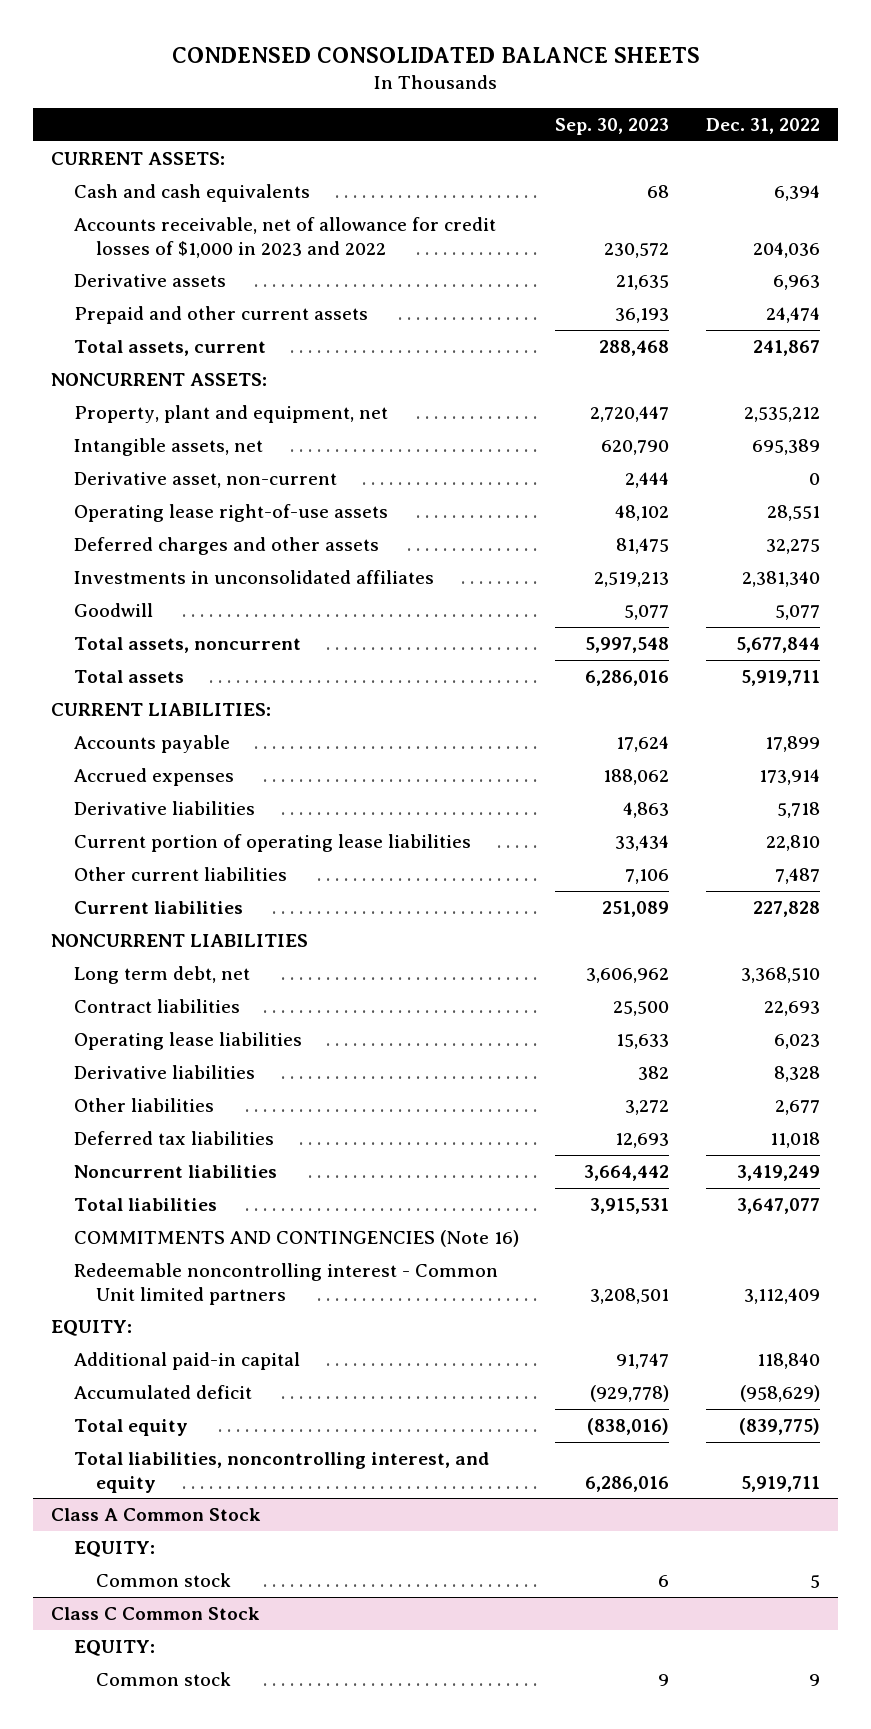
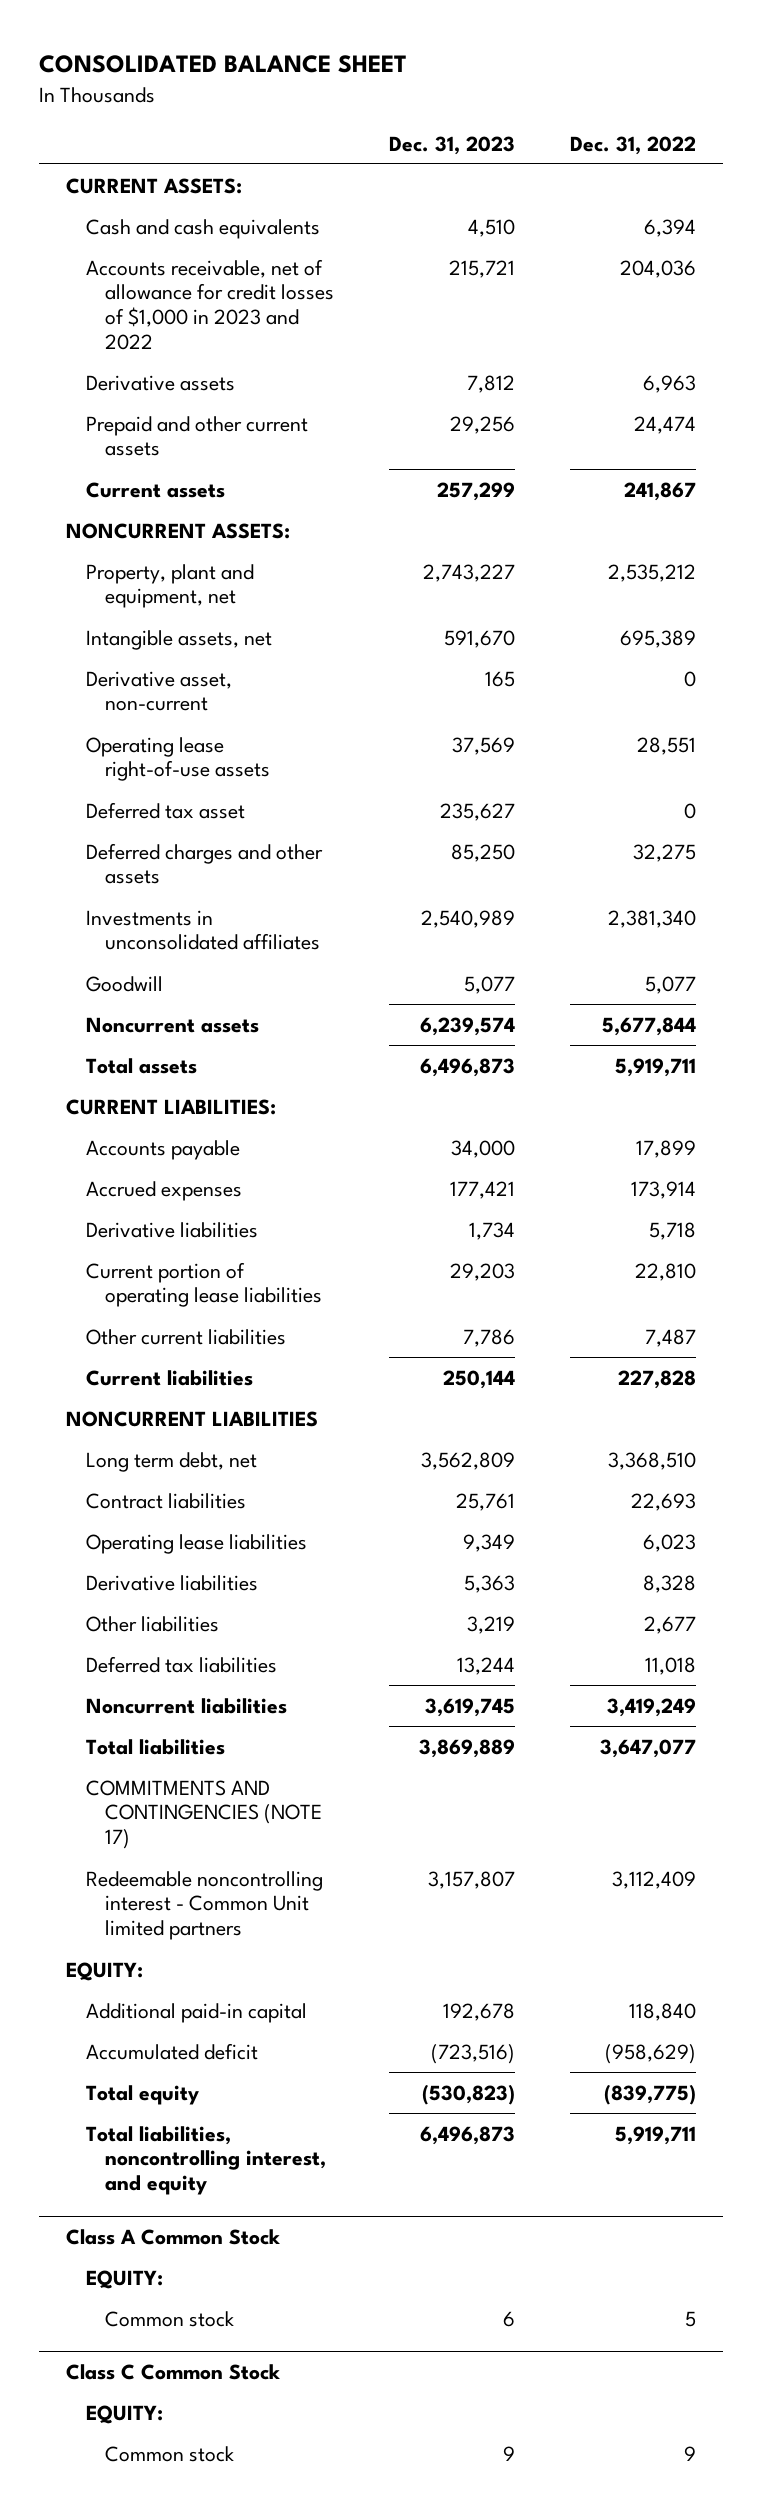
- CONDENSED CONSOLIDATED BALANCE SHEETS
+ CONSOLIDATED BALANCE SHEET
- | Sep. 30, 2023 | Dec. 31, 2022
+ | Dec. 31, 2023 | Dec. 31, 2022
- Total assets, current | 288,468 | 241,867
+ Current assets | 257,299 | 241,867
+ Deferred tax asset | 235,627 | 0
- Total assets, noncurrent | 5,997,548 | 5,677,844
+ Noncurrent assets | 6,239,574 | 5,677,844
- COMMITMENTS AND CONTINGENCIES (Note 16)
+ COMMITMENTS AND CONTINGENCIES (NOTE 17)

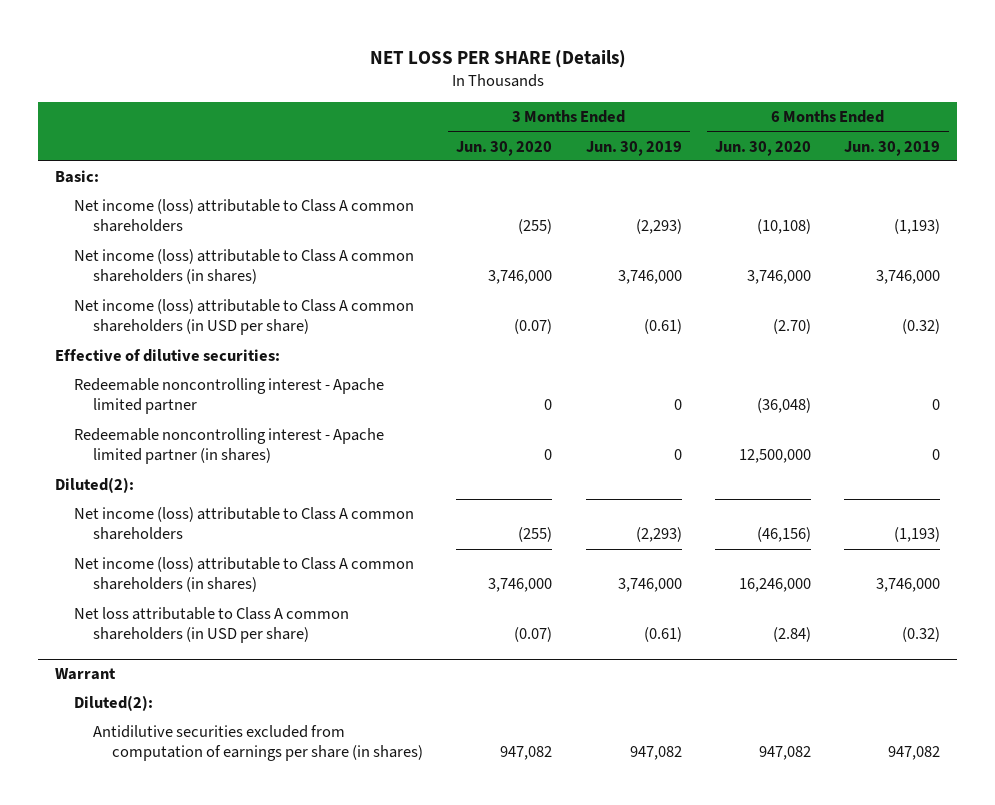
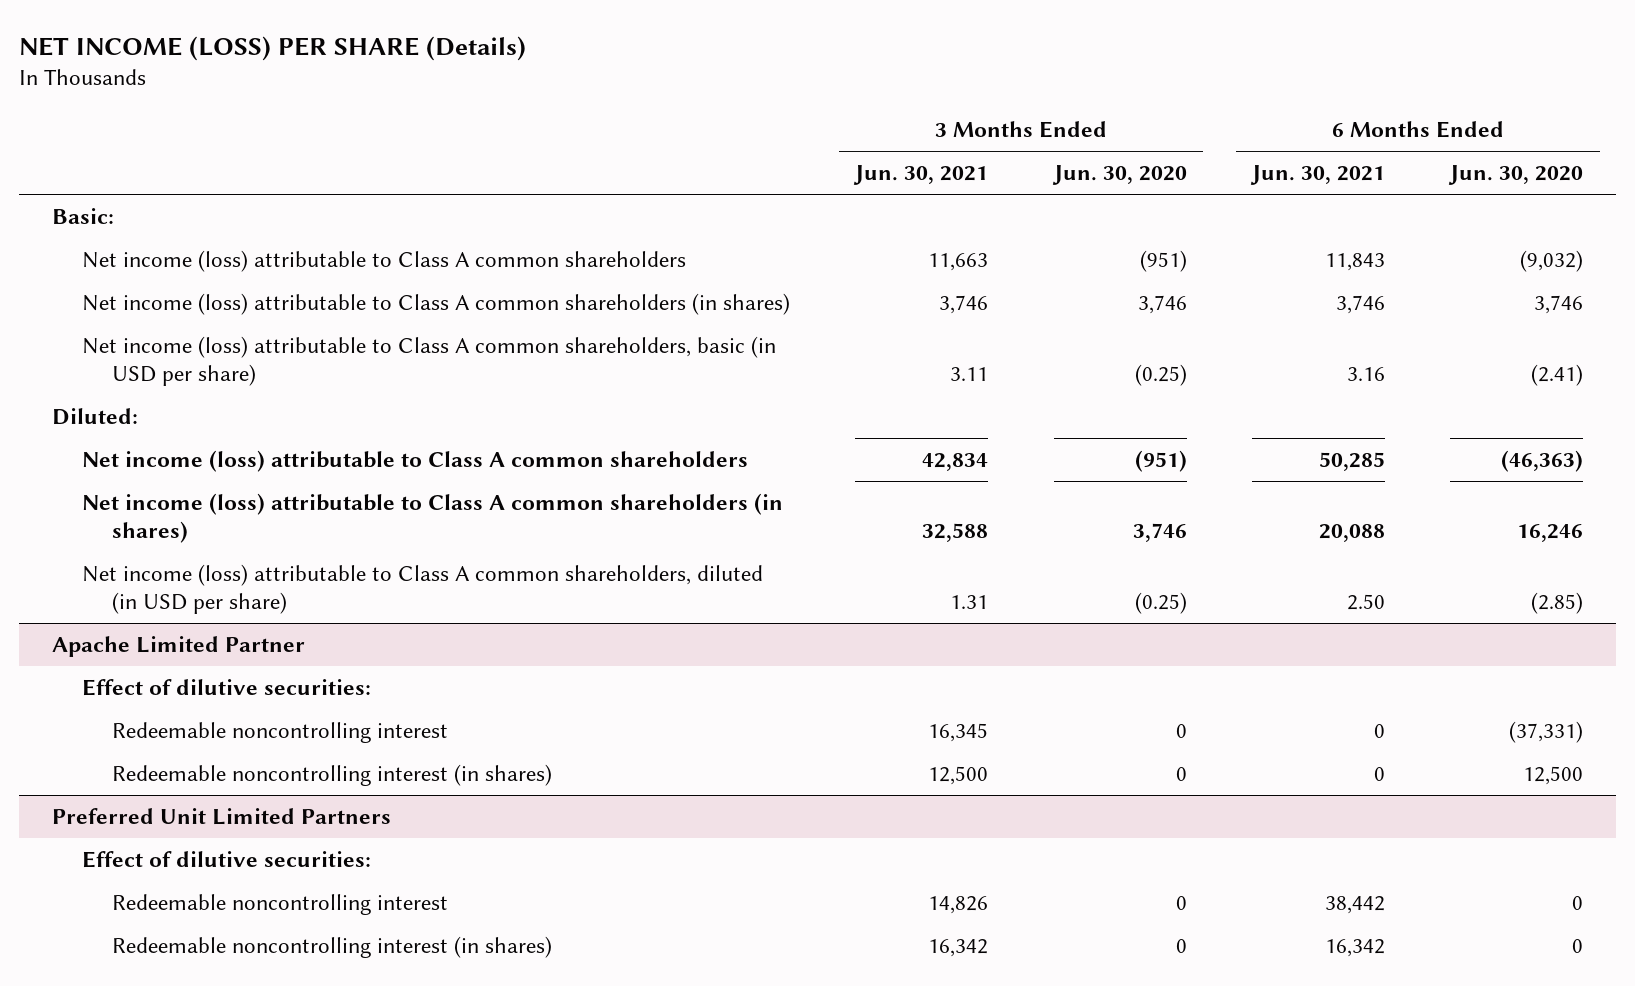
- NET LOSS PER SHARE (Details)
+ NET INCOME (LOSS) PER SHARE (Details)
- | 3 Months Ended Jun. 30, 2020 | 3 Months Ended Jun. 30, 2019 | 6 Months Ended Jun. 30, 2020 | 6 Months Ended Jun. 30, 2019
+ | 3 Months Ended Jun. 30, 2021 | 3 Months Ended Jun. 30, 2020 | 6 Months Ended Jun. 30, 2021 | 6 Months Ended Jun. 30, 2020
- Net income (loss) attributable to Class A common shareholders | (255) | (2,293) | (10,108) | (1,193)
- Net income (loss) attributable to Class A common shareholders (in shares) | 3,746,000 | 3,746,000 | 3,746,000 | 3,746,000
- Net income (loss) attributable to Class A common shareholders (in USD per share) | (0.07) | (0.61) | (2.70) | (0.32)
- Effective of dilutive securities:
- Redeemable noncontrolling interest - Apache limited partner | 0 | 0 | (36,048) | 0
- Redeemable noncontrolling interest - Apache limited partner (in shares) | 0 | 0 | 12,500,000 | 0
- Diluted(2):
- Net income (loss) attributable to Class A common shareholders | (255) | (2,293) | (46,156) | (1,193)
- Net income (loss) attributable to Class A common shareholders (in shares) | 3,746,000 | 3,746,000 | 16,246,000 | 3,746,000
- Net loss attributable to Class A common shareholders (in USD per share) | (0.07) | (0.61) | (2.84) | (0.32)
- Warrant
- Diluted(2):
- Antidilutive securities excluded from computation of earnings per share (in shares) | 947,082 | 947,082 | 947,082 | 947,082
+ Net income (loss) attributable to Class A common shareholders | 11,663 | (951) | 11,843 | (9,032)
+ Net income (loss) attributable to Class A common shareholders (in shares) | 3,746 | 3,746 | 3,746 | 3,746
+ Net income (loss) attributable to Class A common shareholders, basic (in USD per share) | 3.11 | (0.25) | 3.16 | (2.41)
+ Diluted:
+ Net income (loss) attributable to Class A common shareholders | 42,834 | (951) | 50,285 | (46,363)
+ Net income (loss) attributable to Class A common shareholders (in shares) | 32,588 | 3,746 | 20,088 | 16,246
+ Net income (loss) attributable to Class A common shareholders, diluted (in USD per share) | 1.31 | (0.25) | 2.50 | (2.85)
+ Apache Limited Partner
+ Effect of dilutive securities:
+ Redeemable noncontrolling interest | 16,345 | 0 | 0 | (37,331)
+ Redeemable noncontrolling interest (in shares) | 12,500 | 0 | 0 | 12,500
+ Preferred Unit Limited Partners
+ Effect of dilutive securities:
+ Redeemable noncontrolling interest | 14,826 | 0 | 38,442 | 0
+ Redeemable noncontrolling interest (in shares) | 16,342 | 0 | 16,342 | 0

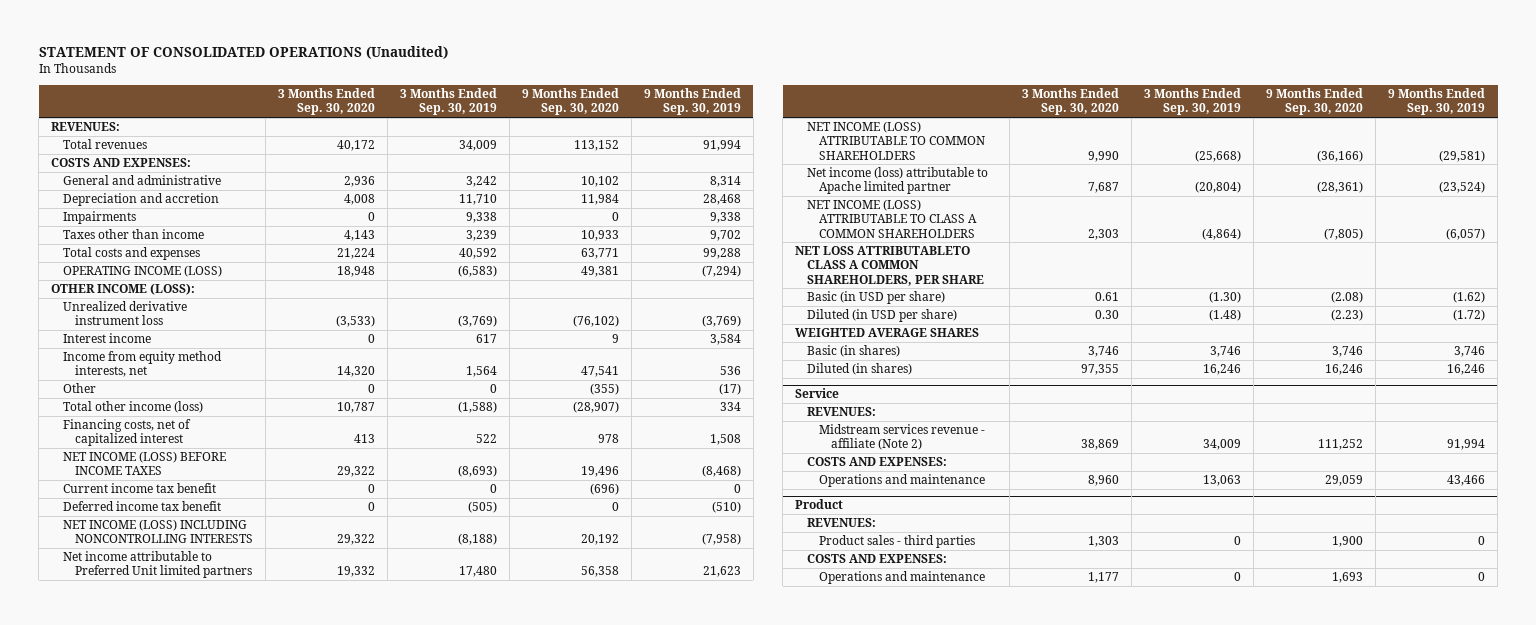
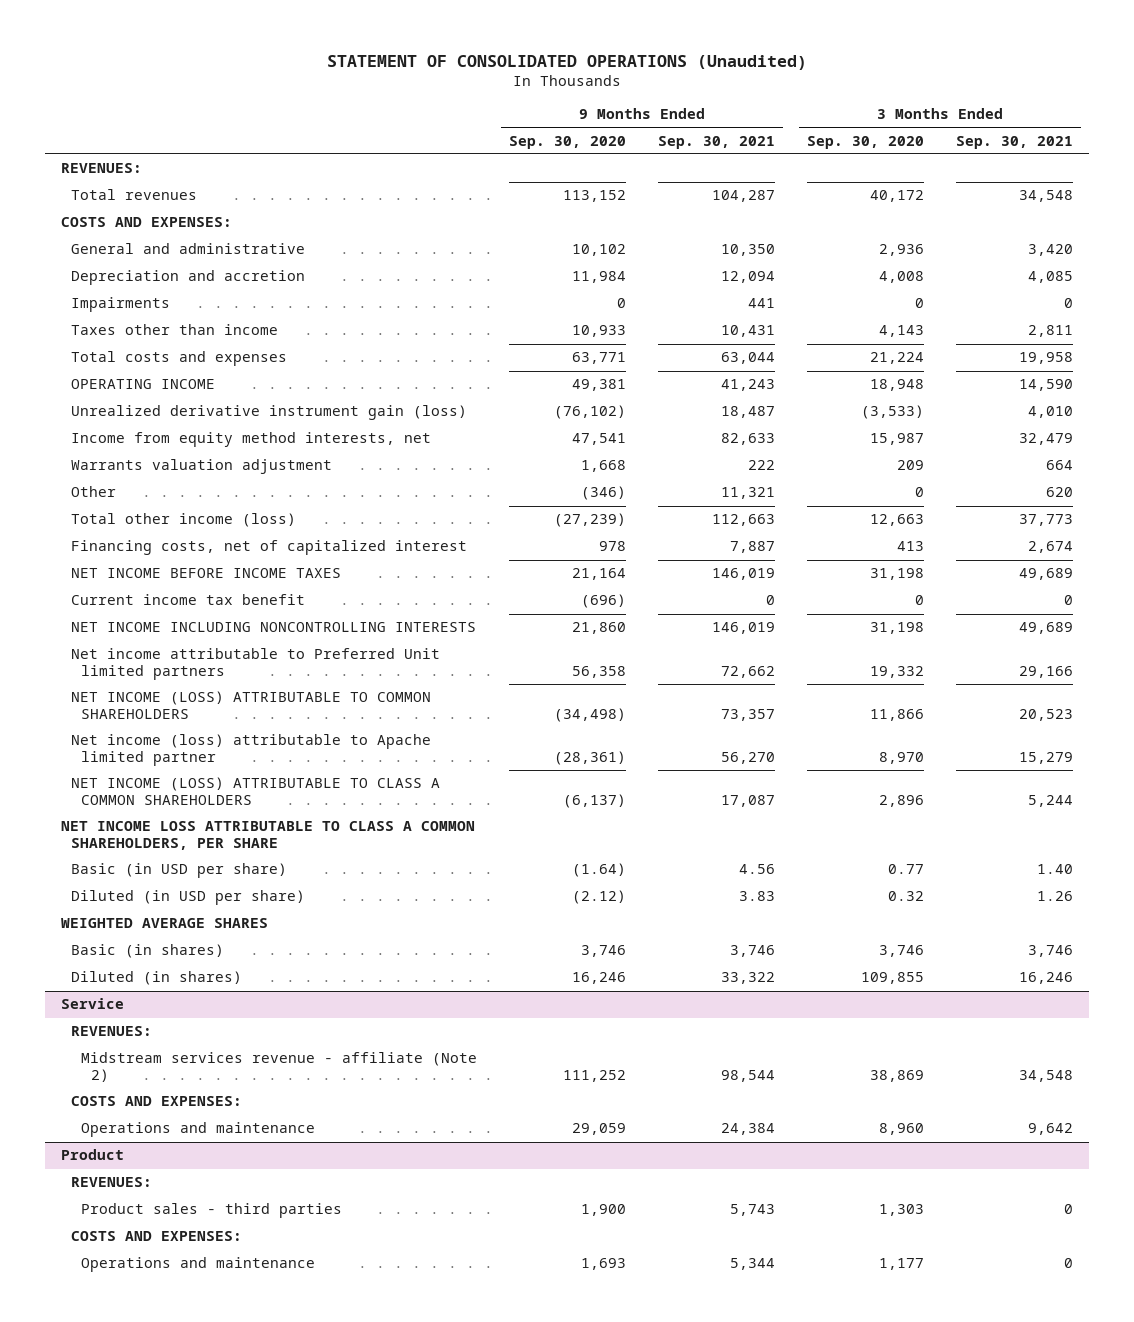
- | 3 Months Ended Sep. 30, 2020 | 3 Months Ended Sep. 30, 2019 | 9 Months Ended Sep. 30, 2020 | 9 Months Ended Sep. 30, 2019
+ | 9 Months Ended Sep. 30, 2020 | 9 Months Ended Sep. 30, 2021 | 3 Months Ended Sep. 30, 2020 | 3 Months Ended Sep. 30, 2021
- OPERATING INCOME (LOSS) | 18,948 | (6,583) | 49,381 | (7,294)
- OTHER INCOME (LOSS):
- Unrealized derivative instrument loss | (3,533) | (3,769) | (76,102) | (3,769)
- Interest income | 0 | 617 | 9 | 3,584
- Income from equity method interests, net | 14,320 | 1,564 | 47,541 | 536
- Other | 0 | 0 | (355) | (17)
- Total other income (loss) | 10,787 | (1,588) | (28,907) | 334
+ OPERATING INCOME | 49,381 | 41,243 | 18,948 | 14,590
+ Unrealized derivative instrument gain (loss) | (76,102) | 18,487 | (3,533) | 4,010
+ Income from equity method interests, net | 47,541 | 82,633 | 15,987 | 32,479
+ Warrants valuation adjustment | 1,668 | 222 | 209 | 664
+ Other | (346) | 11,321 | 0 | 620
+ Total other income (loss) | (27,239) | 112,663 | 12,663 | 37,773
- NET INCOME (LOSS) BEFORE INCOME TAXES | 29,322 | (8,693) | 19,496 | (8,468)
+ NET INCOME BEFORE INCOME TAXES | 21,164 | 146,019 | 31,198 | 49,689
- Deferred income tax benefit | 0 | (505) | 0 | (510)
- NET INCOME (LOSS) INCLUDING NONCONTROLLING INTERESTS | 29,322 | (8,188) | 20,192 | (7,958)
+ NET INCOME INCLUDING NONCONTROLLING INTERESTS | 21,860 | 146,019 | 31,198 | 49,689
- NET INCOME (LOSS) ATTRIBUTABLE TO COMMON SHAREHOLDERS | 9,990 | (25,668) | (36,166) | (29,581)
- Net income (loss) attributable to Apache limited partner | 7,687 | (20,804) | (28,361) | (23,524)
- NET INCOME (LOSS) ATTRIBUTABLE TO CLASS A COMMON SHAREHOLDERS | 2,303 | (4,864) | (7,805) | (6,057)
- NET LOSS ATTRIBUTABLETO CLASS A COMMON SHAREHOLDERS, PER SHARE
- Basic (in USD per share) | 0.61 | (1.30) | (2.08) | (1.62)
- Diluted (in USD per share) | 0.30 | (1.48) | (2.23) | (1.72)
+ NET INCOME (LOSS) ATTRIBUTABLE TO COMMON SHAREHOLDERS | (34,498) | 73,357 | 11,866 | 20,523
+ Net income (loss) attributable to Apache limited partner | (28,361) | 56,270 | 8,970 | 15,279
+ NET INCOME (LOSS) ATTRIBUTABLE TO CLASS A COMMON SHAREHOLDERS | (6,137) | 17,087 | 2,896 | 5,244
+ NET INCOME LOSS ATTRIBUTABLE TO CLASS A COMMON SHAREHOLDERS, PER SHARE
+ Basic (in USD per share) | (1.64) | 4.56 | 0.77 | 1.40
+ Diluted (in USD per share) | (2.12) | 3.83 | 0.32 | 1.26
- Diluted (in shares) | 97,355 | 16,246 | 16,246 | 16,246
+ Diluted (in shares) | 16,246 | 33,322 | 109,855 | 16,246

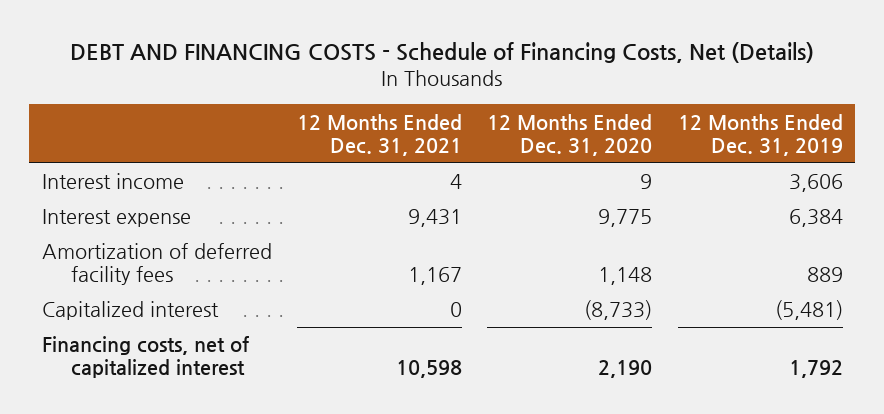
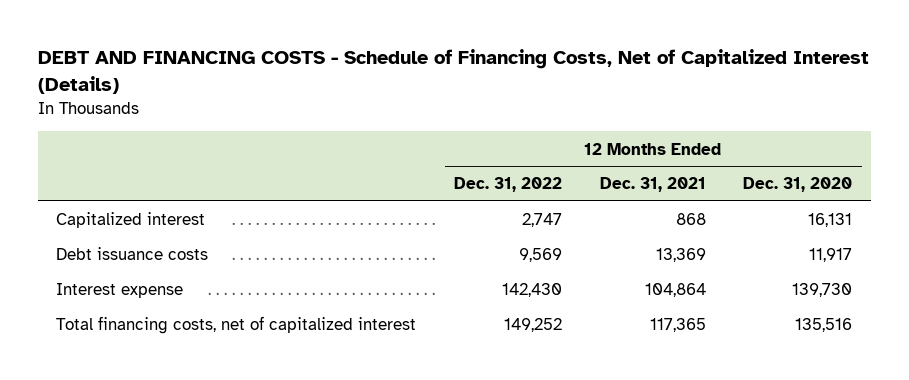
- DEBT AND FINANCING COSTS - Schedule of Financing Costs, Net (Details)
+ DEBT AND FINANCING COSTS - Schedule of Financing Costs, Net of Capitalized Interest (Details)
- | 12 Months Ended Dec. 31, 2021 | 12 Months Ended Dec. 31, 2020 | 12 Months Ended Dec. 31, 2019
+ | 12 Months Ended Dec. 31, 2022 | 12 Months Ended Dec. 31, 2021 | 12 Months Ended Dec. 31, 2020
- Interest income | 4 | 9 | 3,606
- Interest expense | 9,431 | 9,775 | 6,384
- Amortization of deferred facility fees | 1,167 | 1,148 | 889
- Capitalized interest | 0 | (8,733) | (5,481)
- Financing costs, net of capitalized interest | 10,598 | 2,190 | 1,792
+ Capitalized interest | 2,747 | 868 | 16,131
+ Debt issuance costs | 9,569 | 13,369 | 11,917
+ Interest expense | 142,430 | 104,864 | 139,730
+ Total financing costs, net of capitalized interest | 149,252 | 117,365 | 135,516

